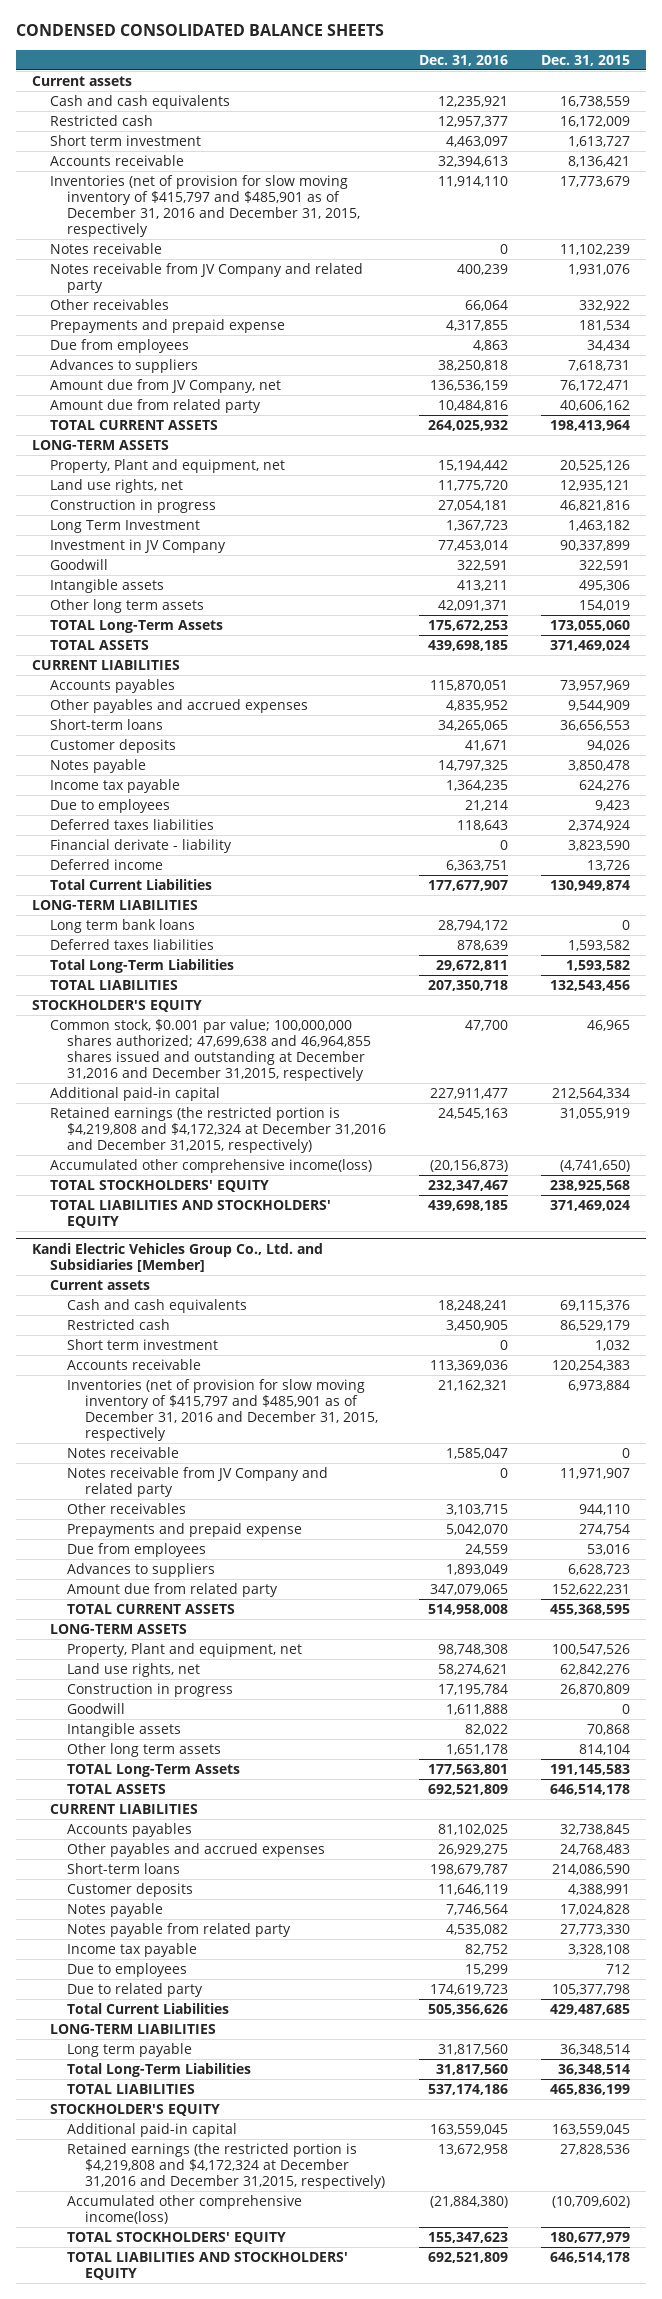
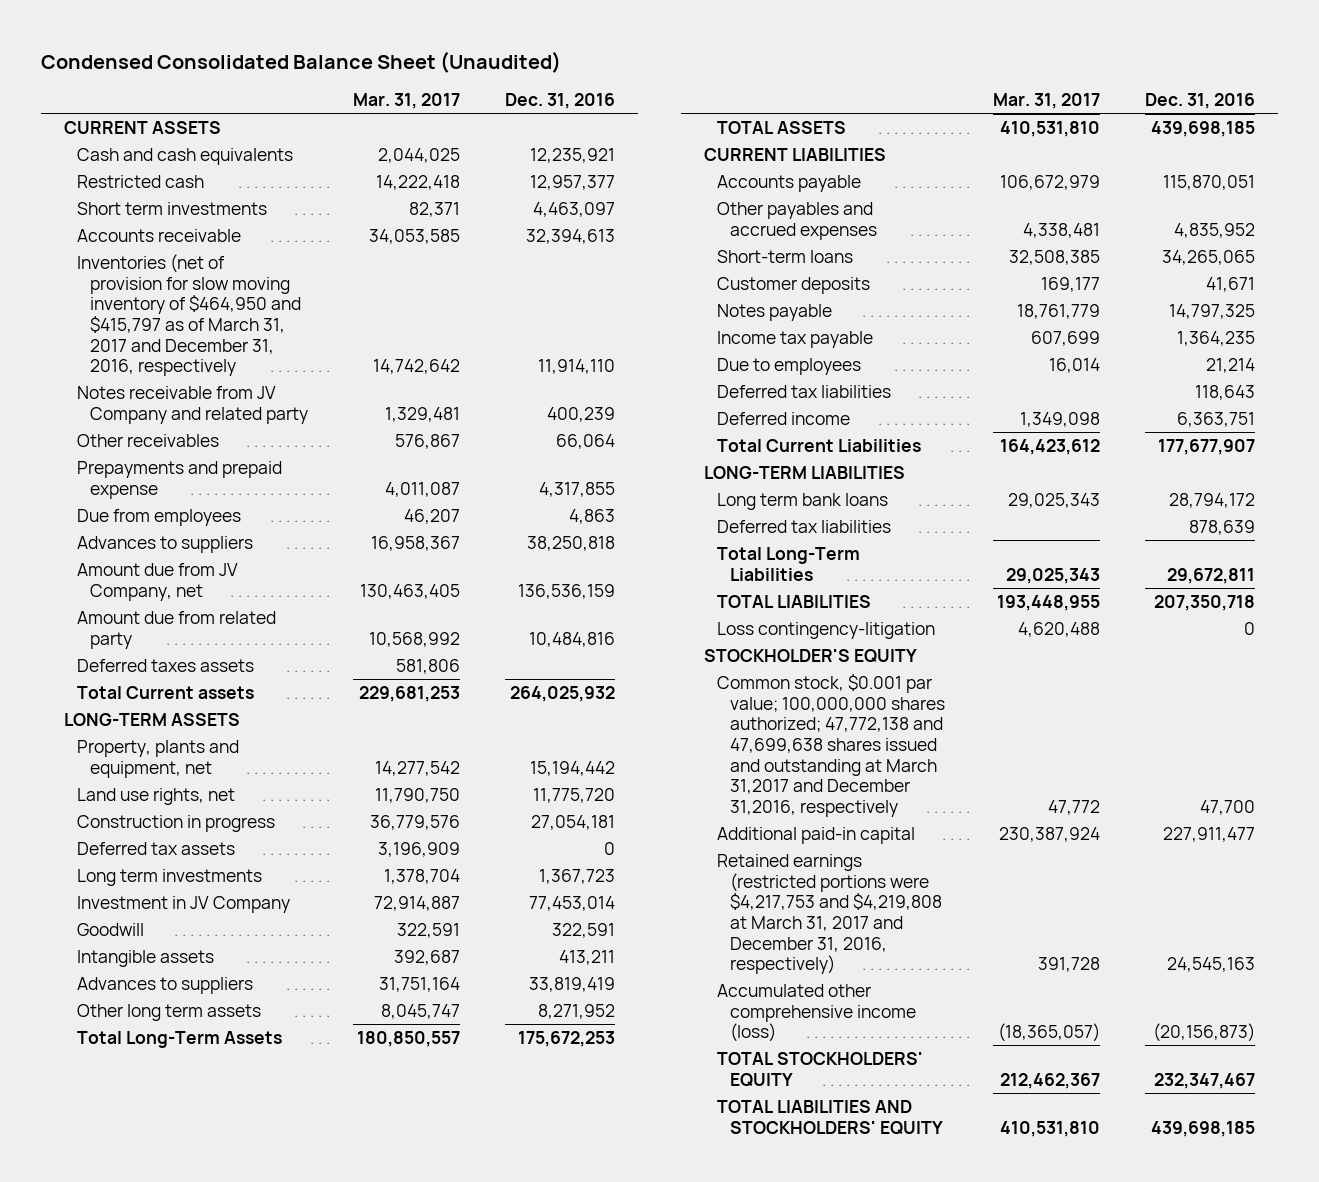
- CONDENSED CONSOLIDATED BALANCE SHEETS
+ Condensed Consolidated Balance Sheet (Unaudited)
- | Dec. 31, 2016 | Dec. 31, 2015
+ | Mar. 31, 2017 | Dec. 31, 2016
- Current assets
+ CURRENT ASSETS
- Short term investment | 4,463,097 | 1,613,727
+ Short term investments | 82,371 | 4,463,097
- Inventories (net of provision for slow moving inventory of $415,797 and $485,901 as of December 31, 2016 and December 31, 2015, respectively | 11,914,110 | 17,773,679
- Notes receivable | 0 | 11,102,239
+ Inventories (net of provision for slow moving inventory of $464,950 and $415,797 as of March 31, 2017 and December 31, 2016, respectively | 14,742,642 | 11,914,110
- TOTAL CURRENT ASSETS | 264,025,932 | 198,413,964
+ Deferred taxes assets | 581,806 |
+ Total Current assets | 229,681,253 | 264,025,932
- Property, Plant and equipment, net | 15,194,442 | 20,525,126
+ Property, plants and equipment, net | 14,277,542 | 15,194,442
- Long Term Investment | 1,367,723 | 1,463,182
+ Deferred tax assets | 3,196,909 | 0
+ Long term investments | 1,378,704 | 1,367,723
- Other long term assets | 42,091,371 | 154,019
- TOTAL Long-Term Assets | 175,672,253 | 173,055,060
+ Advances to suppliers | 31,751,164 | 33,819,419
+ Other long term assets | 8,045,747 | 8,271,952
+ Total Long-Term Assets | 180,850,557 | 175,672,253
- Accounts payables | 115,870,051 | 73,957,969
+ Accounts payable | 106,672,979 | 115,870,051
- Deferred taxes liabilities | 118,643 | 2,374,924
- Financial derivate - liability | 0 | 3,823,590
+ Deferred tax liabilities | | 118,643
- Deferred taxes liabilities | 878,639 | 1,593,582
+ Deferred tax liabilities | | 878,639
+ Loss contingency-litigation | 4,620,488 | 0
- Common stock, $0.001 par value; 100,000,000 shares authorized; 47,699,638 and 46,964,855 shares issued and outstanding at December 31,2016 and December 31,2015, respectively | 47,700 | 46,965
+ Common stock, $0.001 par value; 100,000,000 shares authorized; 47,772,138 and 47,699,638 shares issued and outstanding at March 31,2017 and December 31,2016, respectively | 47,772 | 47,700
- Retained earnings (the restricted portion is $4,219,808 and $4,172,324 at December 31,2016 and December 31,2015, respectively) | 24,545,163 | 31,055,919
- Accumulated other comprehensive income(loss) | (20,156,873) | (4,741,650)
+ Retained earnings (restricted portions were $4,217,753 and $4,219,808 at March 31, 2017 and December 31, 2016, respectively) | 391,728 | 24,545,163
+ Accumulated other comprehensive income (loss) | (18,365,057) | (20,156,873)
- Kandi Electric Vehicles Group Co., Ltd. and Subsidiaries [Member]
- Current assets
- Cash and cash equivalents | 18,248,241 | 69,115,376
- Restricted cash | 3,450,905 | 86,529,179
- Short term investment | 0 | 1,032
- Accounts receivable | 113,369,036 | 120,254,383
- Inventories (net of provision for slow moving inventory of $415,797 and $485,901 as of December 31, 2016 and December 31, 2015, respectively | 21,162,321 | 6,973,884
- Notes receivable | 1,585,047 | 0
- Notes receivable from JV Company and related party | 0 | 11,971,907
- Other receivables | 3,103,715 | 944,110
- Prepayments and prepaid expense | 5,042,070 | 274,754
- Due from employees | 24,559 | 53,016
- Advances to suppliers | 1,893,049 | 6,628,723
- Amount due from related party | 347,079,065 | 152,622,231
- TOTAL CURRENT ASSETS | 514,958,008 | 455,368,595
- LONG-TERM ASSETS
- Property, Plant and equipment, net | 98,748,308 | 100,547,526
- Land use rights, net | 58,274,621 | 62,842,276
- Construction in progress | 17,195,784 | 26,870,809
- Goodwill | 1,611,888 | 0
- Intangible assets | 82,022 | 70,868
- Other long term assets | 1,651,178 | 814,104
- TOTAL Long-Term Assets | 177,563,801 | 191,145,583
- TOTAL ASSETS | 692,521,809 | 646,514,178
- CURRENT LIABILITIES
- Accounts payables | 81,102,025 | 32,738,845
- Other payables and accrued expenses | 26,929,275 | 24,768,483
- Short-term loans | 198,679,787 | 214,086,590
- Customer deposits | 11,646,119 | 4,388,991
- Notes payable | 7,746,564 | 17,024,828
- Notes payable from related party | 4,535,082 | 27,773,330
- Income tax payable | 82,752 | 3,328,108
- Due to employees | 15,299 | 712
- Due to related party | 174,619,723 | 105,377,798
- Total Current Liabilities | 505,356,626 | 429,487,685
- LONG-TERM LIABILITIES
- Long term payable | 31,817,560 | 36,348,514
- Total Long-Term Liabilities | 31,817,560 | 36,348,514
- TOTAL LIABILITIES | 537,174,186 | 465,836,199
- STOCKHOLDER'S EQUITY
- Additional paid-in capital | 163,559,045 | 163,559,045
- Retained earnings (the restricted portion is $4,219,808 and $4,172,324 at December 31,2016 and December 31,2015, respectively) | 13,672,958 | 27,828,536
- Accumulated other comprehensive income(loss) | (21,884,380) | (10,709,602)
- TOTAL STOCKHOLDERS' EQUITY | 155,347,623 | 180,677,979
- TOTAL LIABILITIES AND STOCKHOLDERS' EQUITY | 692,521,809 | 646,514,178

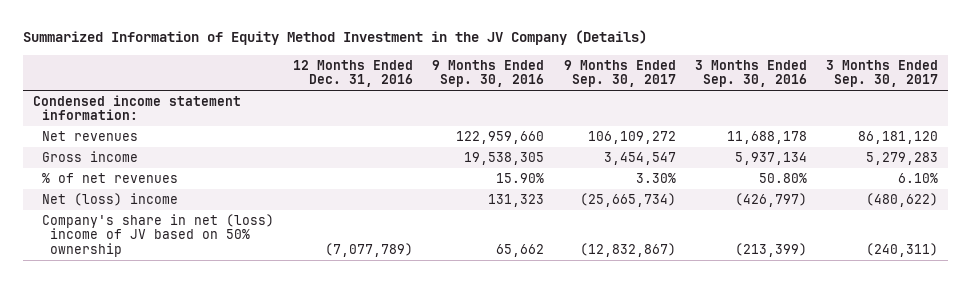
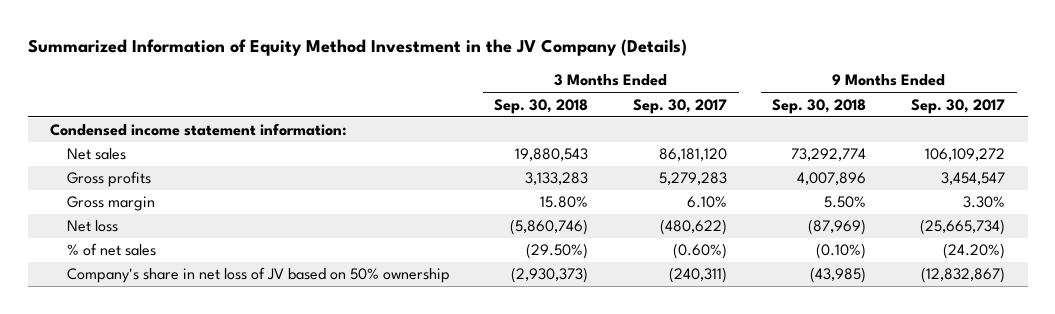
- | 12 Months Ended Dec. 31, 2016 | 9 Months Ended Sep. 30, 2016 | 9 Months Ended Sep. 30, 2017 | 3 Months Ended Sep. 30, 2016 | 3 Months Ended Sep. 30, 2017
+ | 3 Months Ended Sep. 30, 2018 | 3 Months Ended Sep. 30, 2017 | 9 Months Ended Sep. 30, 2018 | 9 Months Ended Sep. 30, 2017
- Net revenues | | 122,959,660 | 106,109,272 | 11,688,178 | 86,181,120
- Gross income | | 19,538,305 | 3,454,547 | 5,937,134 | 5,279,283
- % of net revenues | | 15.90% | 3.30% | 50.80% | 6.10%
- Net (loss) income | | 131,323 | (25,665,734) | (426,797) | (480,622)
- Company's share in net (loss) income of JV based on 50% ownership | (7,077,789) | 65,662 | (12,832,867) | (213,399) | (240,311)
+ Net sales | 19,880,543 | 86,181,120 | 73,292,774 | 106,109,272
+ Gross profits | 3,133,283 | 5,279,283 | 4,007,896 | 3,454,547
+ Gross margin | 15.80% | 6.10% | 5.50% | 3.30%
+ Net loss | (5,860,746) | (480,622) | (87,969) | (25,665,734)
+ % of net sales | (29.50%) | (0.60%) | (0.10%) | (24.20%)
+ Company's share in net loss of JV based on 50% ownership | (2,930,373) | (240,311) | (43,985) | (12,832,867)

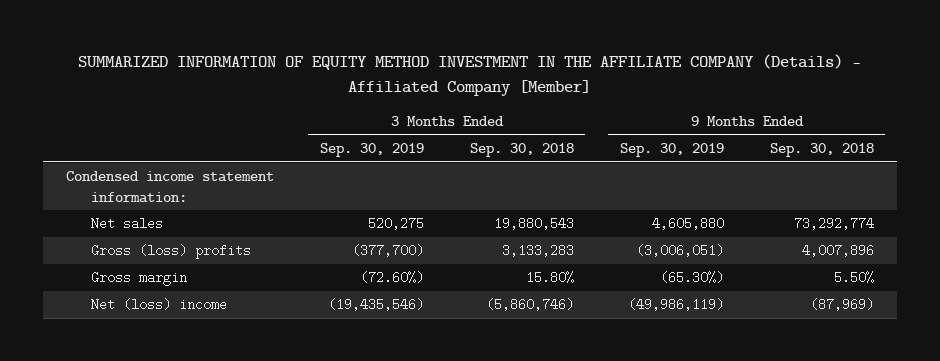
- Summarized Information of Equity Method Investment in the JV Company (Details)
+ SUMMARIZED INFORMATION OF EQUITY METHOD INVESTMENT IN THE AFFILIATE COMPANY (Details) - Affiliated Company [Member]
- | 3 Months Ended Sep. 30, 2018 | 3 Months Ended Sep. 30, 2017 | 9 Months Ended Sep. 30, 2018 | 9 Months Ended Sep. 30, 2017
+ | 3 Months Ended Sep. 30, 2019 | 3 Months Ended Sep. 30, 2018 | 9 Months Ended Sep. 30, 2019 | 9 Months Ended Sep. 30, 2018
- Gross profits | 3,133,283 | 5,279,283 | 4,007,896 | 3,454,547
+ Gross (loss) profits | (377,700) | 3,133,283 | (3,006,051) | 4,007,896
- Net loss | (5,860,746) | (480,622) | (87,969) | (25,665,734)
- % of net sales | (29.50%) | (0.60%) | (0.10%) | (24.20%)
- Company's share in net loss of JV based on 50% ownership | (2,930,373) | (240,311) | (43,985) | (12,832,867)
+ Net (loss) income | (19,435,546) | (5,860,746) | (49,986,119) | (87,969)

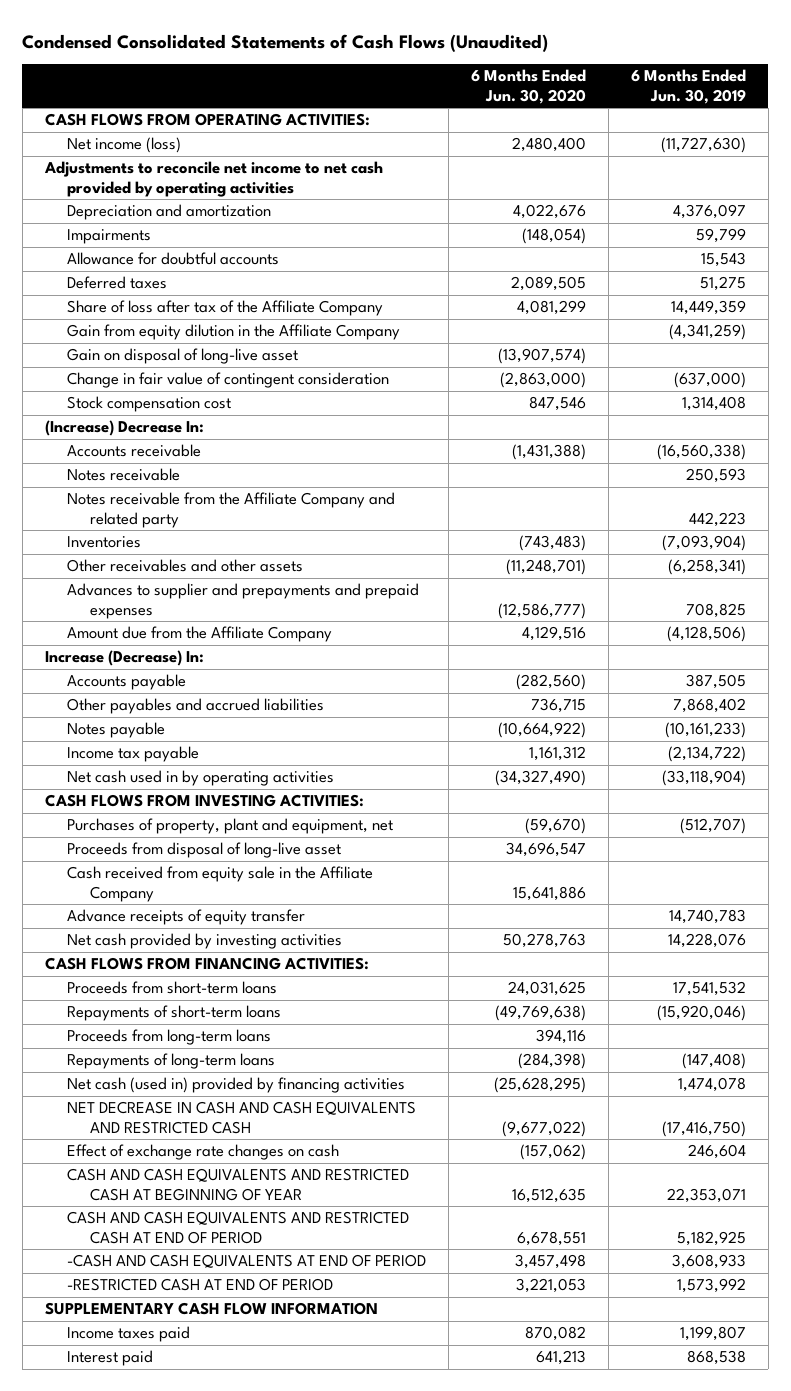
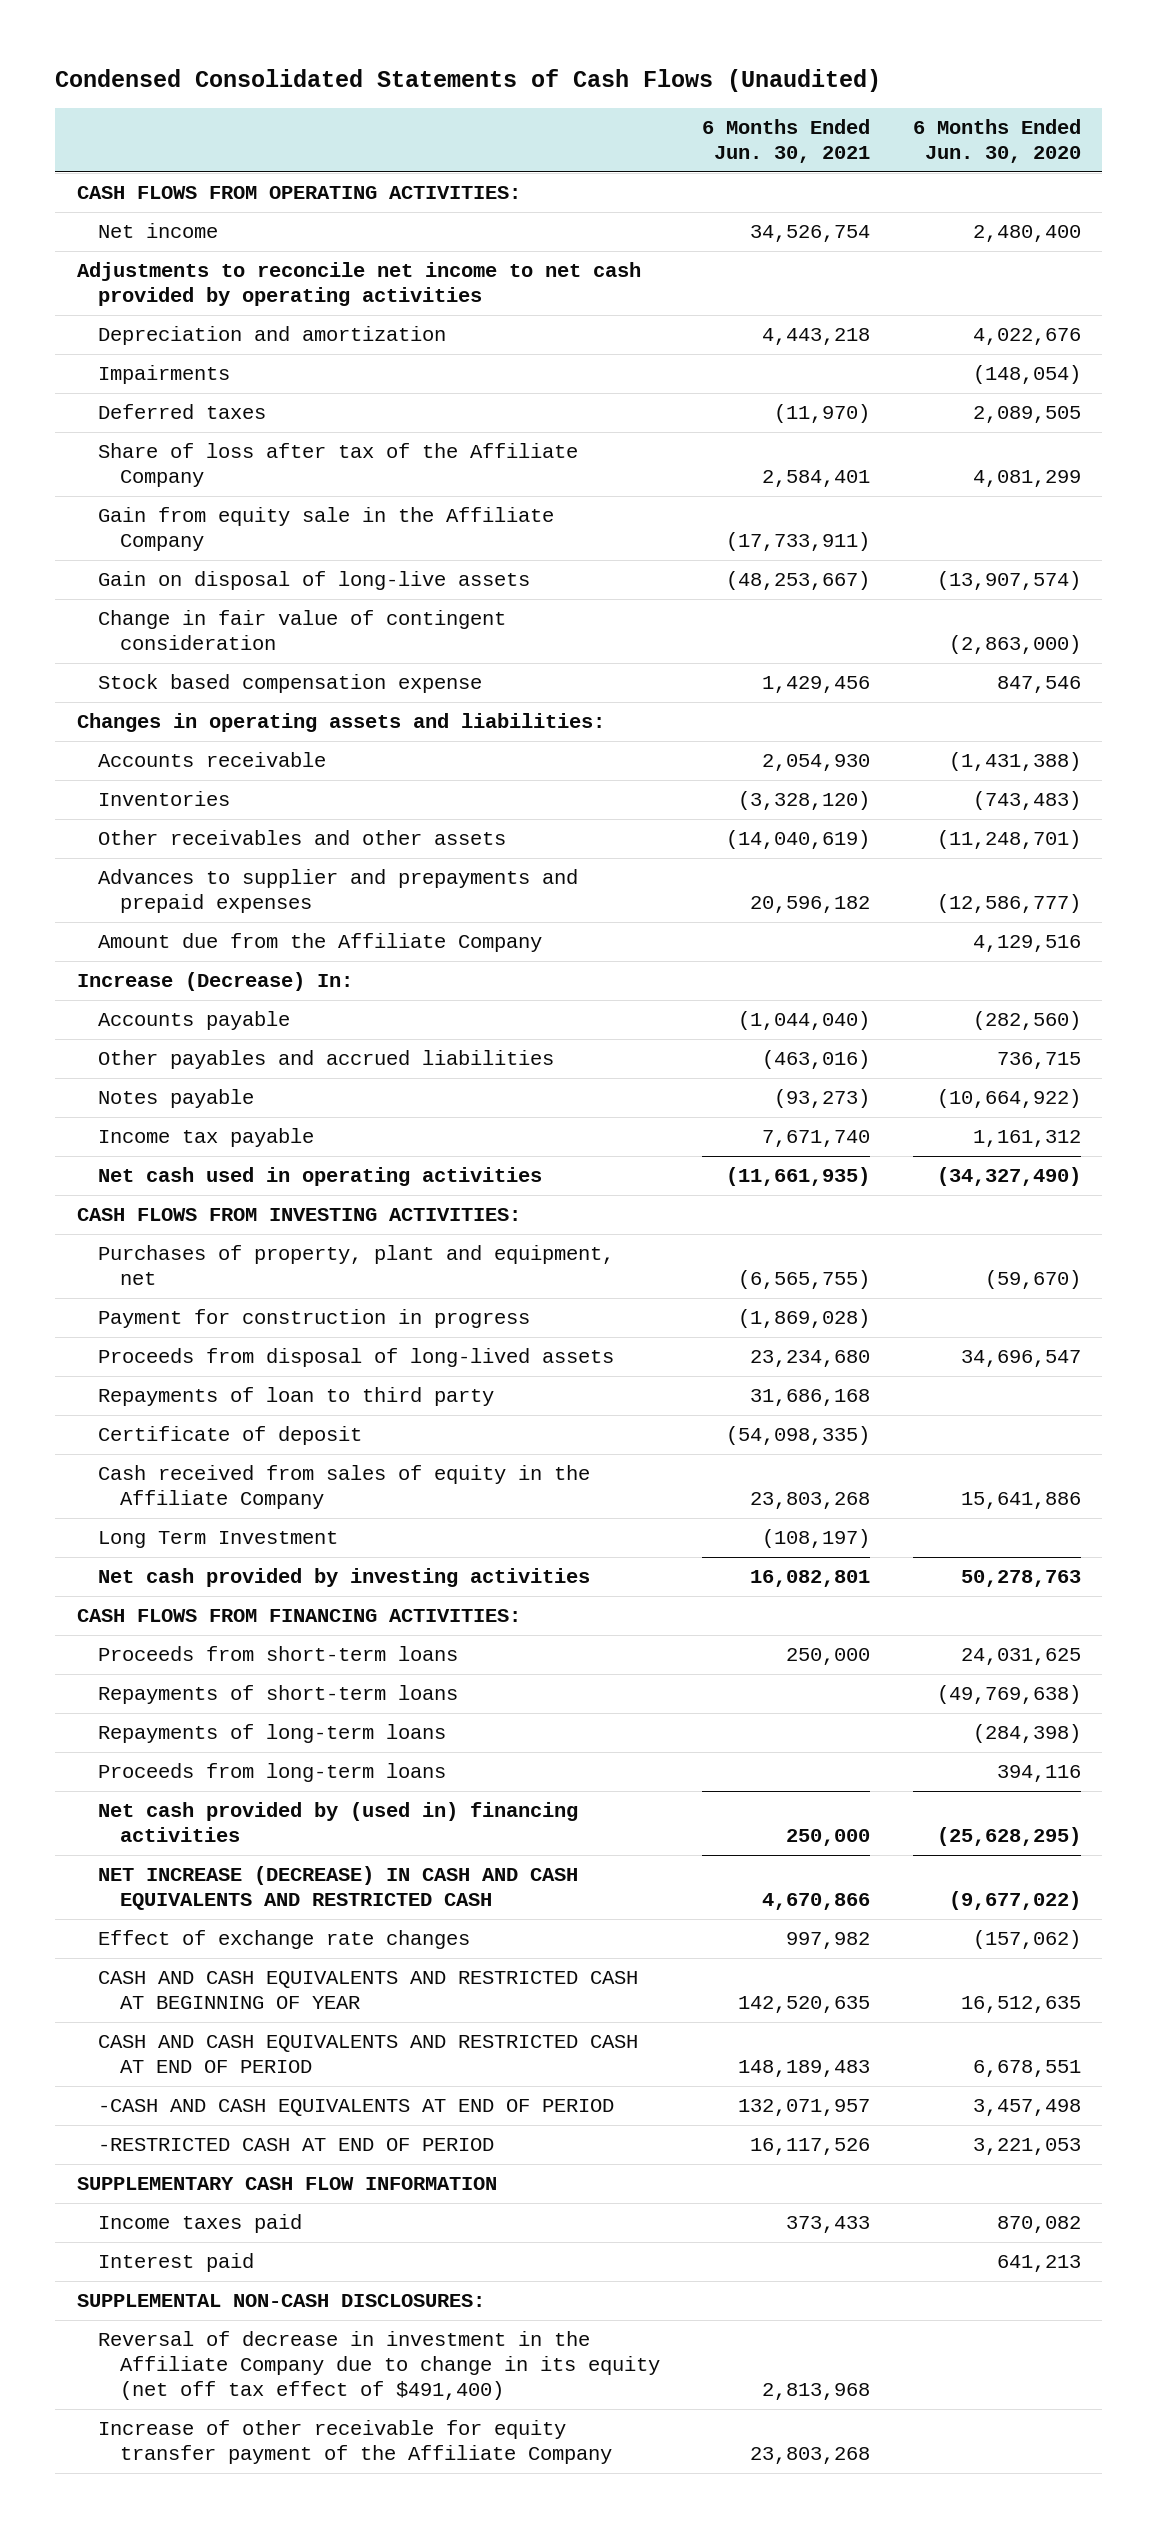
- | 6 Months Ended Jun. 30, 2020 | 6 Months Ended Jun. 30, 2019
+ | 6 Months Ended Jun. 30, 2021 | 6 Months Ended Jun. 30, 2020
- Net income (loss) | 2,480,400 | (11,727,630)
+ Net income | 34,526,754 | 2,480,400
- Allowance for doubtful accounts | | 15,543
- Gain from equity dilution in the Affiliate Company | | (4,341,259)
- Gain on disposal of long-live asset | (13,907,574) |
+ Gain from equity sale in the Affiliate Company | (17,733,911) |
+ Gain on disposal of long-live assets | (48,253,667) | (13,907,574)
- Stock compensation cost | 847,546 | 1,314,408
- (Increase) Decrease In:
+ Stock based compensation expense | 1,429,456 | 847,546
+ Changes in operating assets and liabilities:
- Notes receivable | | 250,593
- Notes receivable from the Affiliate Company and related party | | 442,223
- Net cash used in by operating activities | (34,327,490) | (33,118,904)
+ Net cash used in operating activities | (11,661,935) | (34,327,490)
- Proceeds from disposal of long-live asset | 34,696,547 |
- Cash received from equity sale in the Affiliate Company | 15,641,886 |
- Advance receipts of equity transfer | | 14,740,783
+ Payment for construction in progress | (1,869,028) |
+ Proceeds from disposal of long-lived assets | 23,234,680 | 34,696,547
+ Repayments of loan to third party | 31,686,168 |
+ Certificate of deposit | (54,098,335) |
+ Cash received from sales of equity in the Affiliate Company | 23,803,268 | 15,641,886
+ Long Term Investment | (108,197) |
- Net cash (used in) provided by financing activities | (25,628,295) | 1,474,078
- NET DECREASE IN CASH AND CASH EQUIVALENTS AND RESTRICTED CASH | (9,677,022) | (17,416,750)
- Effect of exchange rate changes on cash | (157,062) | 246,604
moved down: Proceeds from long-term loans | | 394,116
+ Net cash provided by (used in) financing activities | 250,000 | (25,628,295)
+ NET INCREASE (DECREASE) IN CASH AND CASH EQUIVALENTS AND RESTRICTED CASH | 4,670,866 | (9,677,022)
+ Effect of exchange rate changes | 997,982 | (157,062)
+ SUPPLEMENTAL NON-CASH DISCLOSURES:
+ Reversal of decrease in investment in the Affiliate Company due to change in its equity (net off tax effect of $491,400) | 2,813,968 |
+ Increase of other receivable for equity transfer payment of the Affiliate Company | 23,803,268 |

